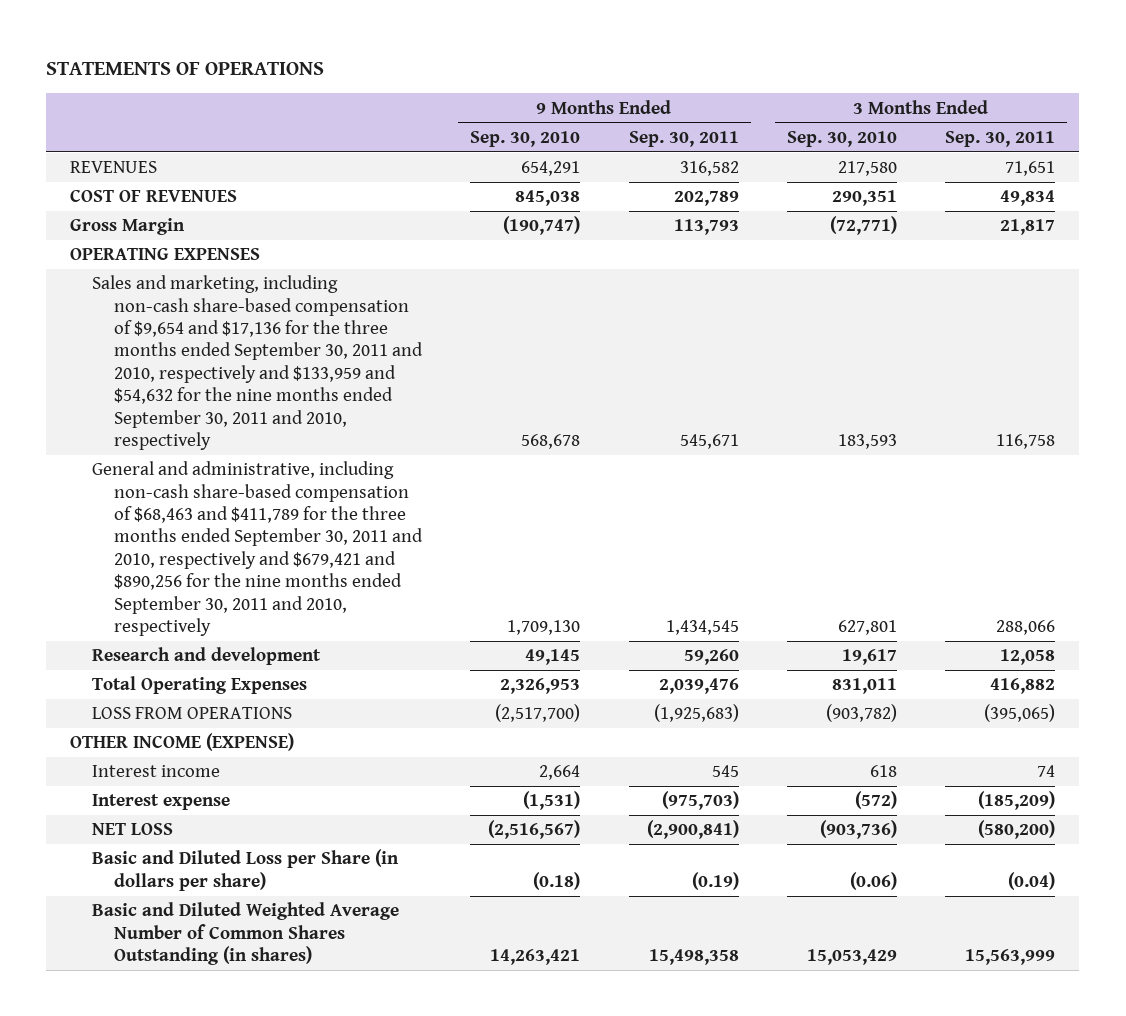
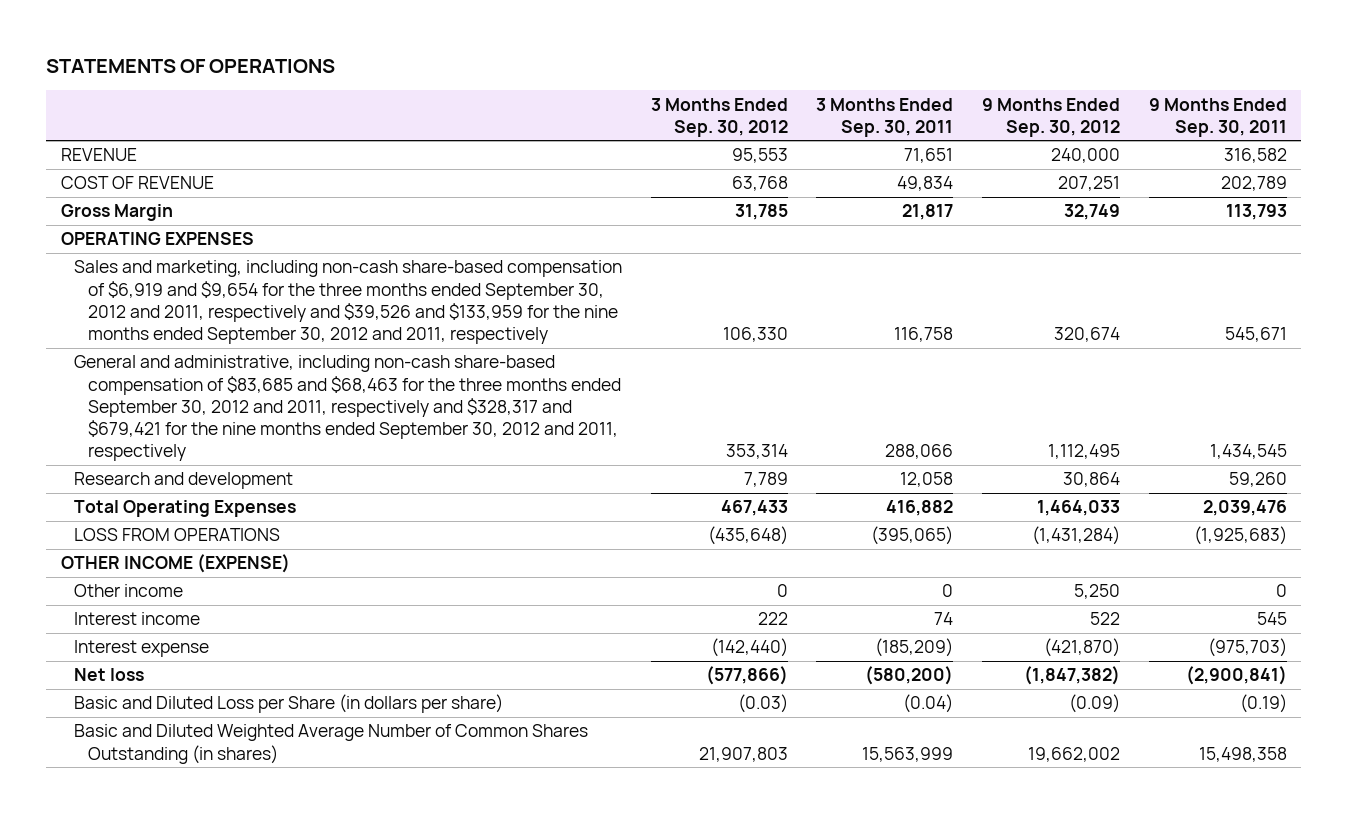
- | 9 Months Ended Sep. 30, 2010 | 9 Months Ended Sep. 30, 2011 | 3 Months Ended Sep. 30, 2010 | 3 Months Ended Sep. 30, 2011
+ | 3 Months Ended Sep. 30, 2012 | 3 Months Ended Sep. 30, 2011 | 9 Months Ended Sep. 30, 2012 | 9 Months Ended Sep. 30, 2011
- REVENUES | 654,291 | 316,582 | 217,580 | 71,651
- COST OF REVENUES | 845,038 | 202,789 | 290,351 | 49,834
+ REVENUE | 95,553 | 71,651 | 240,000 | 316,582
+ COST OF REVENUE | 63,768 | 49,834 | 207,251 | 202,789
- Sales and marketing, including non-cash share-based compensation of $9,654 and $17,136 for the three months ended September 30, 2011 and 2010, respectively and $133,959 and $54,632 for the nine months ended September 30, 2011 and 2010, respectively | 568,678 | 545,671 | 183,593 | 116,758
- General and administrative, including non-cash share-based compensation of $68,463 and $411,789 for the three months ended September 30, 2011 and 2010, respectively and $679,421 and $890,256 for the nine months ended September 30, 2011 and 2010, respectively | 1,709,130 | 1,434,545 | 627,801 | 288,066
+ Sales and marketing, including non-cash share-based compensation of $6,919 and $9,654 for the three months ended September 30, 2012 and 2011, respectively and $39,526 and $133,959 for the nine months ended September 30, 2012 and 2011, respectively | 106,330 | 116,758 | 320,674 | 545,671
+ General and administrative, including non-cash share-based compensation of $83,685 and $68,463 for the three months ended September 30, 2012 and 2011, respectively and $328,317 and $679,421 for the nine months ended September 30, 2012 and 2011, respectively | 353,314 | 288,066 | 1,112,495 | 1,434,545
+ Other income | 0 | 0 | 5,250 | 0
- NET LOSS | (2,516,567) | (2,900,841) | (903,736) | (580,200)
+ Net loss | (577,866) | (580,200) | (1,847,382) | (2,900,841)

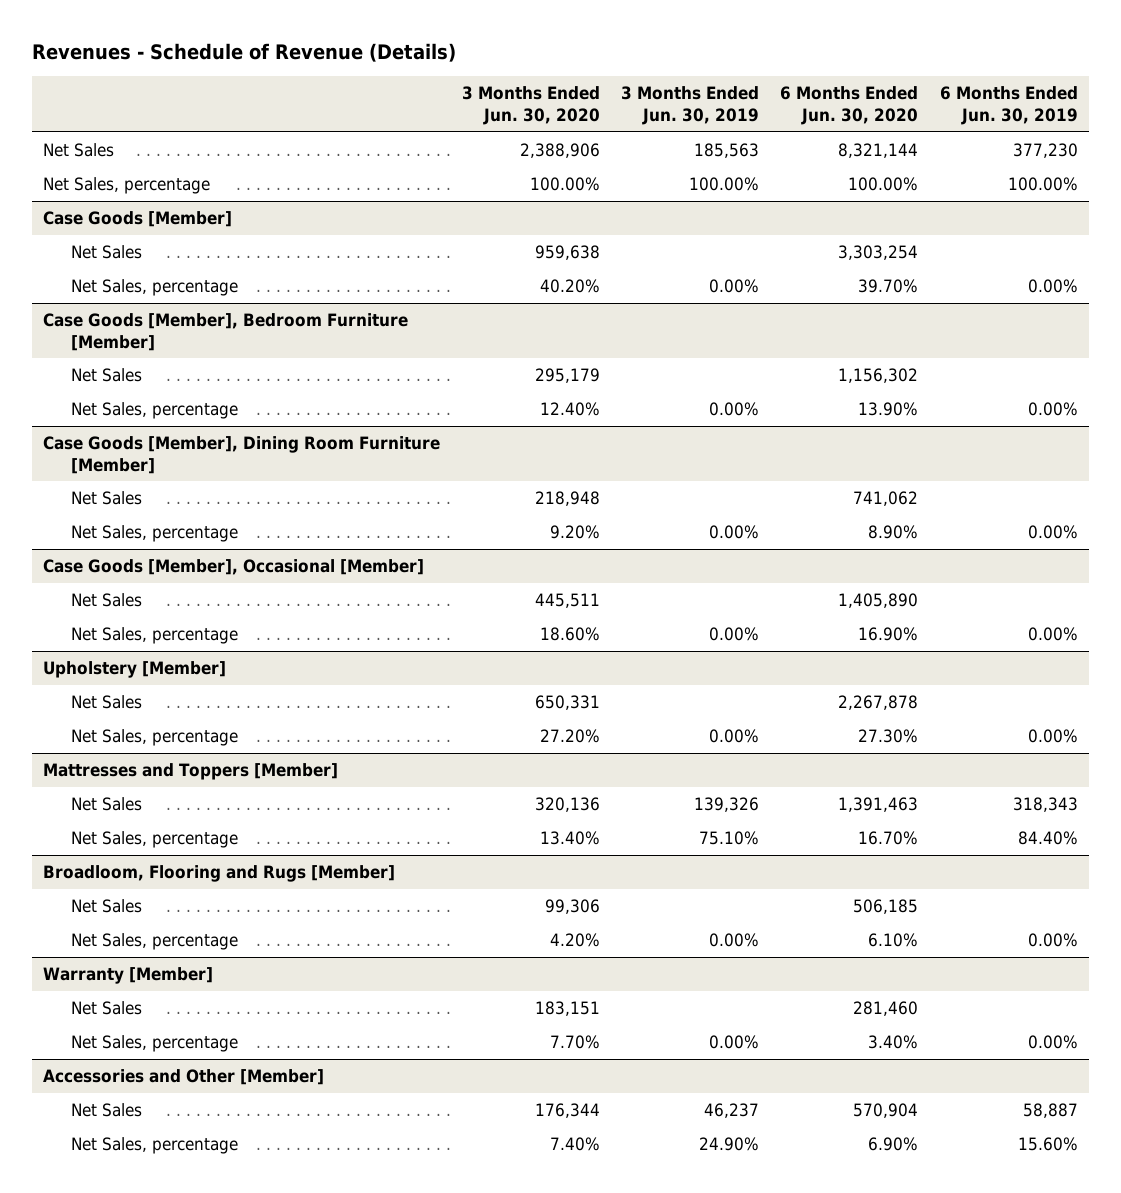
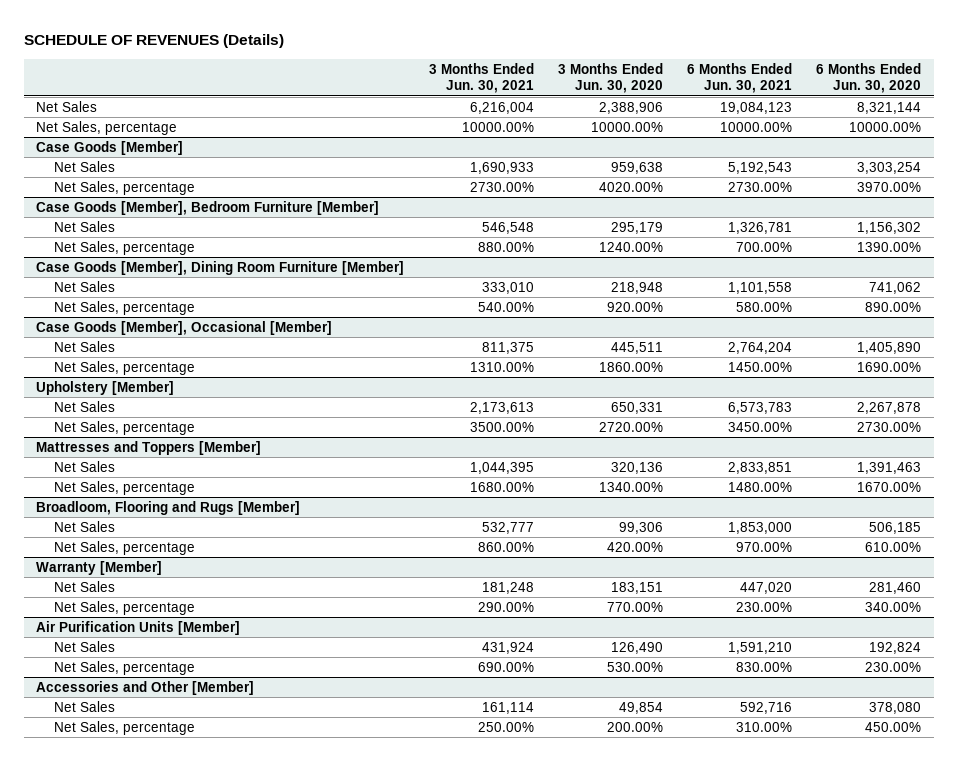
- Revenues - Schedule of Revenue (Details)
+ SCHEDULE OF REVENUES (Details)
- | 3 Months Ended Jun. 30, 2020 | 3 Months Ended Jun. 30, 2019 | 6 Months Ended Jun. 30, 2020 | 6 Months Ended Jun. 30, 2019
+ | 3 Months Ended Jun. 30, 2021 | 3 Months Ended Jun. 30, 2020 | 6 Months Ended Jun. 30, 2021 | 6 Months Ended Jun. 30, 2020
- Net Sales, percentage | 100.00% | 100.00% | 100.00% | 100.00%
+ Net Sales, percentage | 10000.00% | 10000.00% | 10000.00% | 10000.00%
@ Case Goods [Member]
- Net Sales, percentage | 40.20% | 0.00% | 39.70% | 0.00%
+ Net Sales, percentage | 2730.00% | 4020.00% | 2730.00% | 3970.00%
@ Case Goods [Member], Bedroom Furniture [Member]
- Net Sales, percentage | 12.40% | 0.00% | 13.90% | 0.00%
+ Net Sales, percentage | 880.00% | 1240.00% | 700.00% | 1390.00%
@ Case Goods [Member], Dining Room Furniture [Member]
- Net Sales, percentage | 9.20% | 0.00% | 8.90% | 0.00%
+ Net Sales, percentage | 540.00% | 920.00% | 580.00% | 890.00%
@ Case Goods [Member], Occasional [Member]
- Net Sales, percentage | 18.60% | 0.00% | 16.90% | 0.00%
+ Net Sales, percentage | 1310.00% | 1860.00% | 1450.00% | 1690.00%
@ Upholstery [Member]
- Net Sales, percentage | 27.20% | 0.00% | 27.30% | 0.00%
+ Net Sales, percentage | 3500.00% | 2720.00% | 3450.00% | 2730.00%
@ Mattresses and Toppers [Member]
- Net Sales, percentage | 13.40% | 75.10% | 16.70% | 84.40%
+ Net Sales, percentage | 1680.00% | 1340.00% | 1480.00% | 1670.00%
@ Broadloom, Flooring and Rugs [Member]
- Net Sales, percentage | 4.20% | 0.00% | 6.10% | 0.00%
+ Net Sales, percentage | 860.00% | 420.00% | 970.00% | 610.00%
@ Warranty [Member]
- Net Sales, percentage | 7.70% | 0.00% | 3.40% | 0.00%
+ Net Sales, percentage | 290.00% | 770.00% | 230.00% | 340.00%
+ Air Purification Units [Member]
+ Net Sales | 431,924 | 126,490 | 1,591,210 | 192,824
+ Net Sales, percentage | 690.00% | 530.00% | 830.00% | 230.00%
@ Accessories and Other [Member]
- Net Sales | 176,344 | 46,237 | 570,904 | 58,887
- Net Sales, percentage | 7.40% | 24.90% | 6.90% | 15.60%
+ Net Sales | 161,114 | 49,854 | 592,716 | 378,080
+ Net Sales, percentage | 250.00% | 200.00% | 310.00% | 450.00%

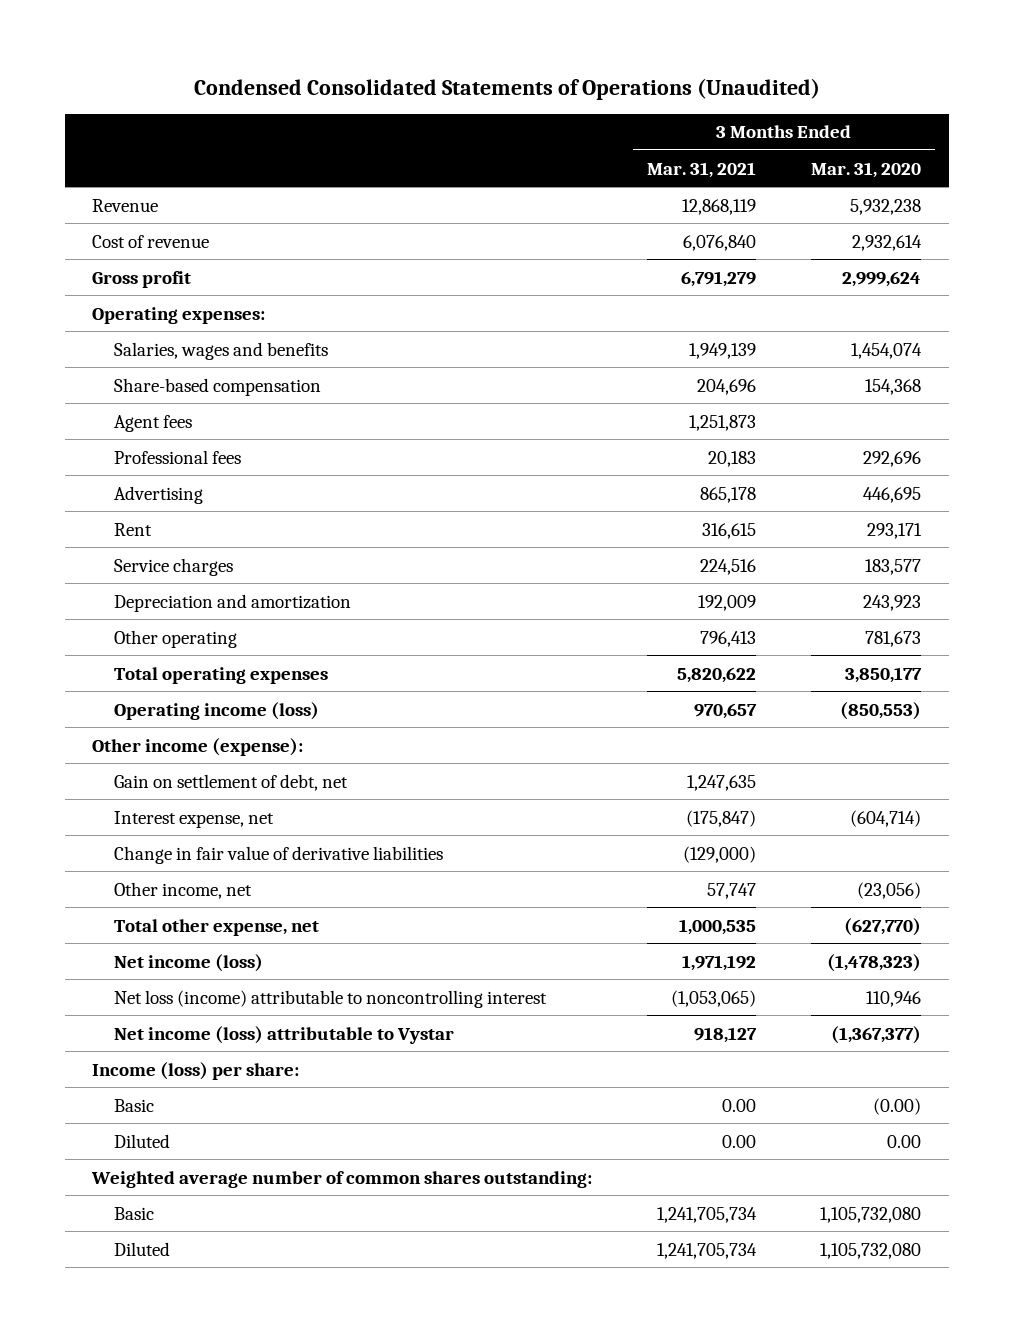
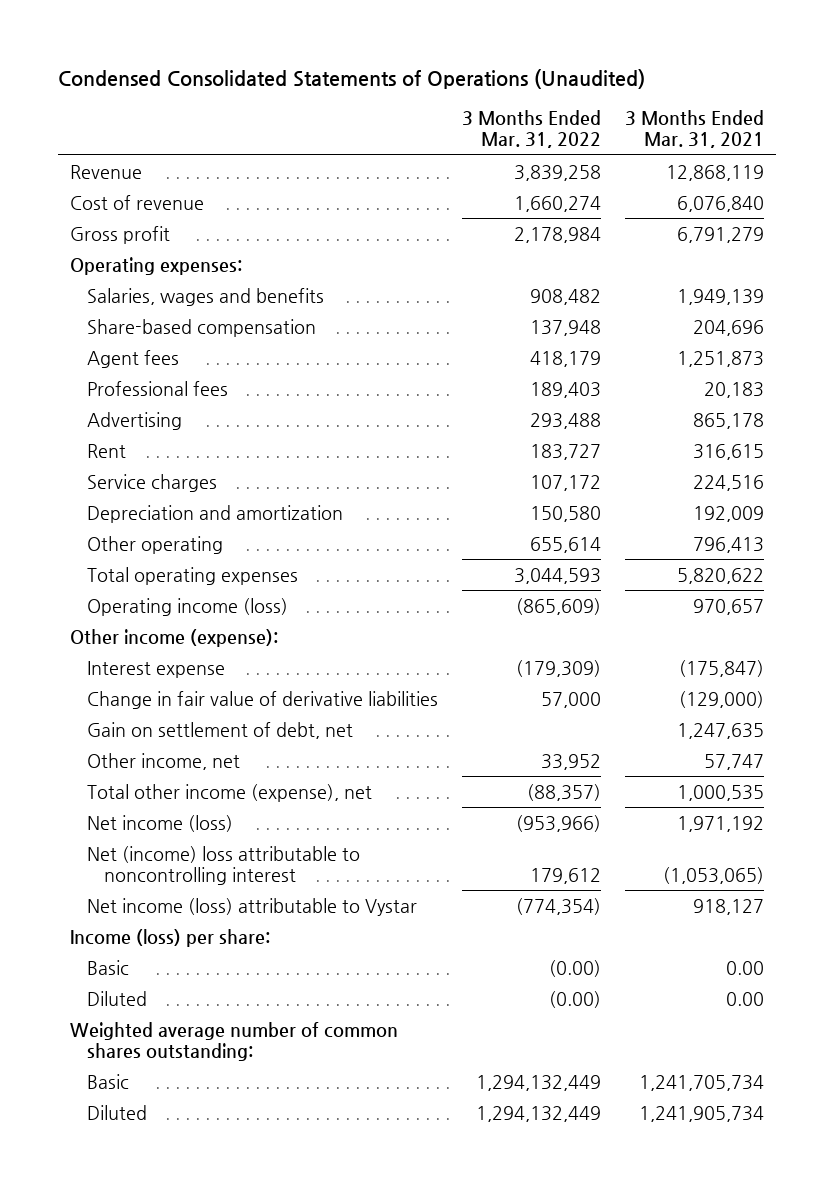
- | 3 Months Ended Mar. 31, 2021 | 3 Months Ended Mar. 31, 2020
+ | 3 Months Ended Mar. 31, 2022 | 3 Months Ended Mar. 31, 2021
- Interest expense, net | (175,847) | (604,714)
+ Interest expense | (179,309) | (175,847)
moved down: Gain on settlement of debt, net | | 1,247,635
- Total other expense, net | 1,000,535 | (627,770)
+ Total other income (expense), net | (88,357) | 1,000,535
- Net loss (income) attributable to noncontrolling interest | (1,053,065) | 110,946
+ Net (income) loss attributable to noncontrolling interest | 179,612 | (1,053,065)
- Diluted | 1,241,705,734 | 1,105,732,080
+ Diluted | 1,294,132,449 | 1,241,905,734

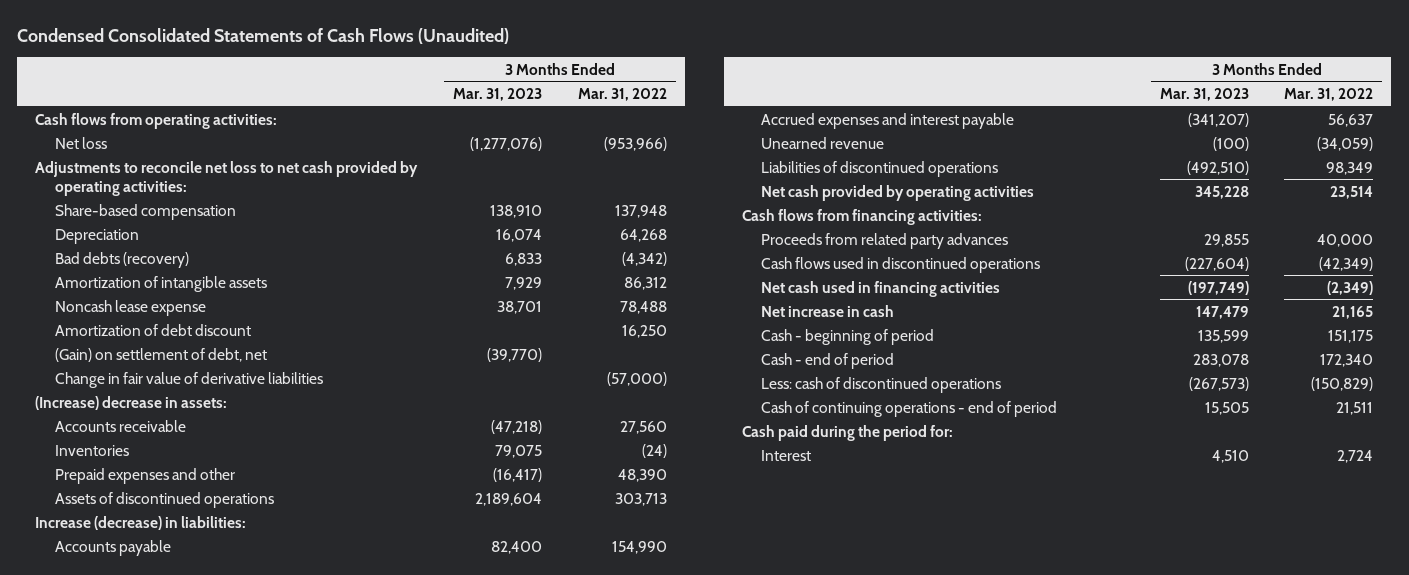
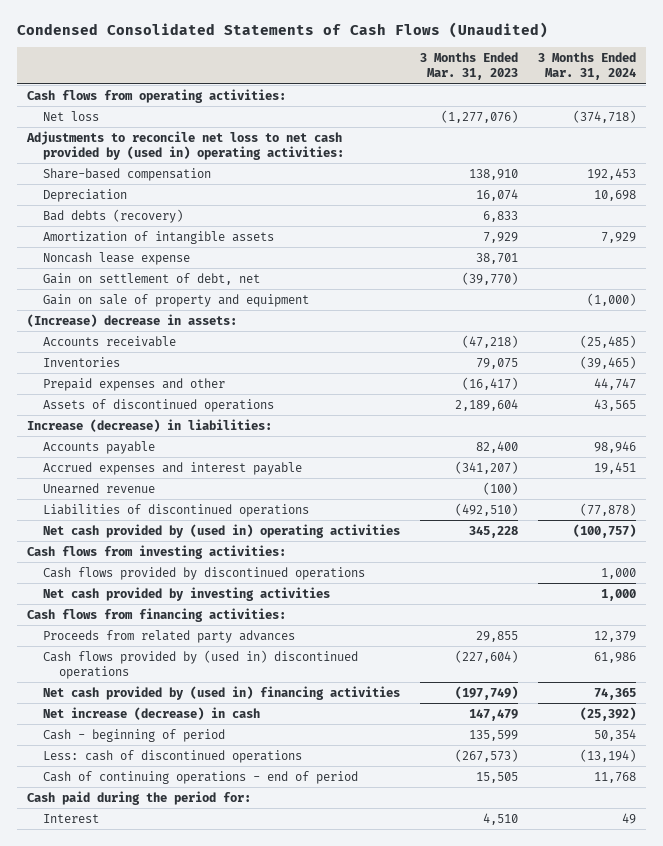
- | 3 Months Ended Mar. 31, 2023 | 3 Months Ended Mar. 31, 2022
+ | 3 Months Ended Mar. 31, 2023 | 3 Months Ended Mar. 31, 2024
- Adjustments to reconcile net loss to net cash provided by operating activities:
+ Adjustments to reconcile net loss to net cash provided by (used in) operating activities:
- Amortization of debt discount | | 16,250
- (Gain) on settlement of debt, net | (39,770) |
- Change in fair value of derivative liabilities | | (57,000)
+ Gain on settlement of debt, net | (39,770) |
+ Gain on sale of property and equipment | | (1,000)
- Net cash provided by operating activities | 345,228 | 23,514
+ Net cash provided by (used in) operating activities | 345,228 | (100,757)
+ Cash flows from investing activities:
+ Cash flows provided by discontinued operations | | 1,000
+ Net cash provided by investing activities | | 1,000
- Cash flows used in discontinued operations | (227,604) | (42,349)
- Net cash used in financing activities | (197,749) | (2,349)
- Net increase in cash | 147,479 | 21,165
+ Cash flows provided by (used in) discontinued operations | (227,604) | 61,986
+ Net cash provided by (used in) financing activities | (197,749) | 74,365
+ Net increase (decrease) in cash | 147,479 | (25,392)
- Cash - end of period | 283,078 | 172,340

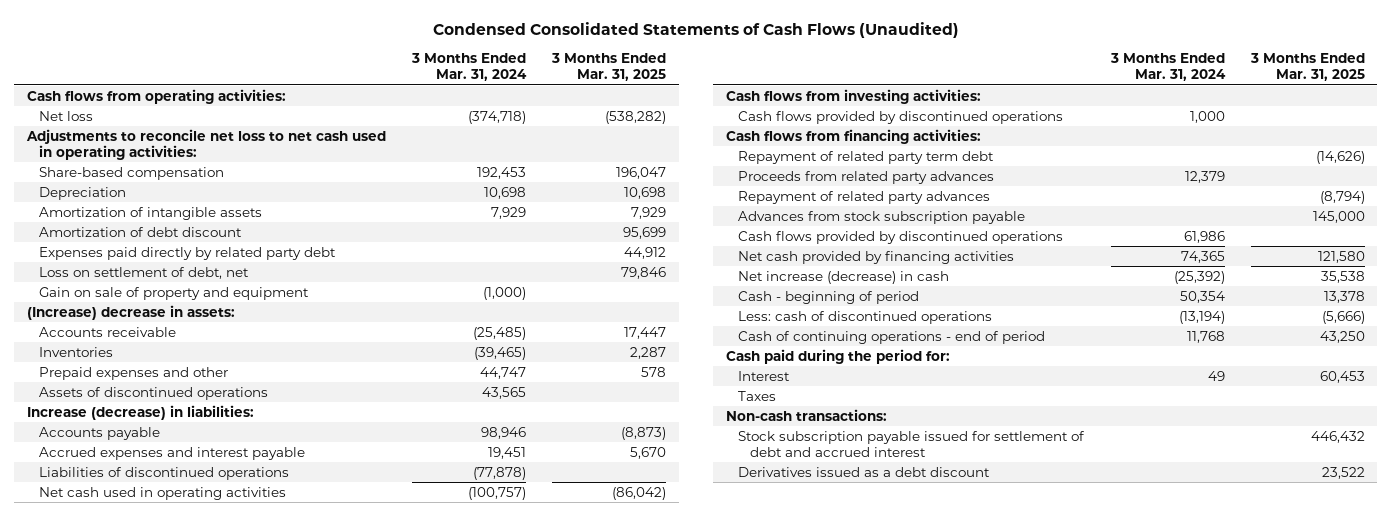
- | 3 Months Ended Mar. 31, 2023 | 3 Months Ended Mar. 31, 2024
+ | 3 Months Ended Mar. 31, 2024 | 3 Months Ended Mar. 31, 2025
- Adjustments to reconcile net loss to net cash provided by (used in) operating activities:
+ Adjustments to reconcile net loss to net cash used in operating activities:
- Bad debts (recovery) | 6,833 |
- Noncash lease expense | 38,701 |
- Gain on settlement of debt, net | (39,770) |
+ Amortization of debt discount | | 95,699
+ Expenses paid directly by related party debt | | 44,912
+ Loss on settlement of debt, net | | 79,846
- Unearned revenue | (100) |
- Net cash provided by (used in) operating activities | 345,228 | (100,757)
+ Net cash used in operating activities | (100,757) | (86,042)
- Net cash provided by investing activities | | 1,000
+ Repayment of related party term debt | | (14,626)
- Cash flows provided by (used in) discontinued operations | (227,604) | 61,986
- Net cash provided by (used in) financing activities | (197,749) | 74,365
+ Repayment of related party advances | | (8,794)
+ Advances from stock subscription payable | | 145,000
+ Cash flows provided by discontinued operations | 61,986 |
+ Net cash provided by financing activities | 74,365 | 121,580
+ Taxes
+ Non-cash transactions:
+ Stock subscription payable issued for settlement of debt and accrued interest | | 446,432
+ Derivatives issued as a debt discount | | 23,522

